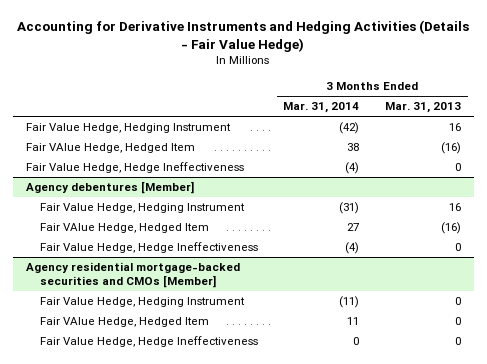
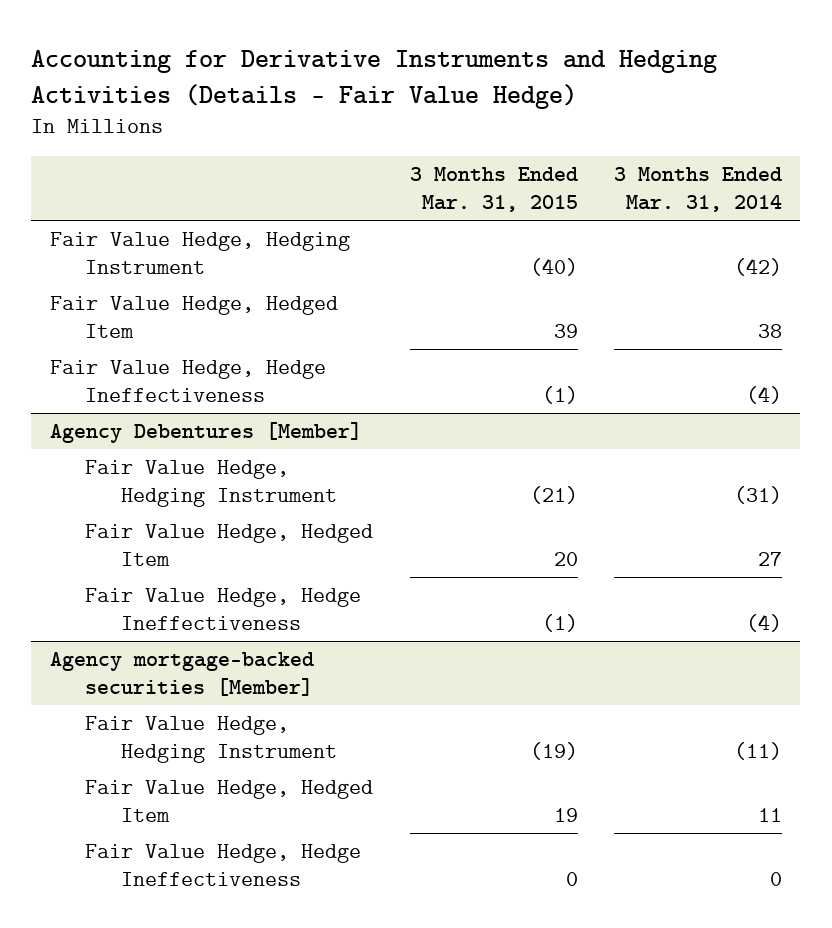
- | 3 Months Ended Mar. 31, 2014 | 3 Months Ended Mar. 31, 2013
+ | 3 Months Ended Mar. 31, 2015 | 3 Months Ended Mar. 31, 2014
- Fair VAlue Hedge, Hedged Item | 38 | (16)
+ Fair Value Hedge, Hedged Item | 39 | 38
- Agency debentures [Member]
+ Agency Debentures [Member]
- Fair VAlue Hedge, Hedged Item | 27 | (16)
+ Fair Value Hedge, Hedged Item | 20 | 27
- Agency residential mortgage-backed securities and CMOs [Member]
+ Agency mortgage-backed securities [Member]
- Fair VAlue Hedge, Hedged Item | 11 | 0
+ Fair Value Hedge, Hedged Item | 19 | 11

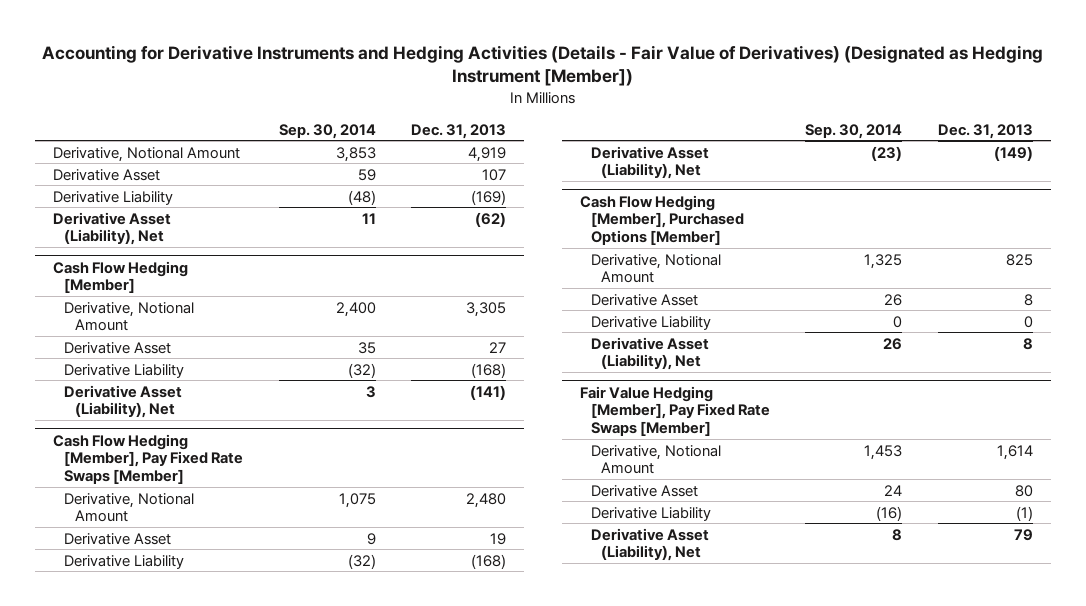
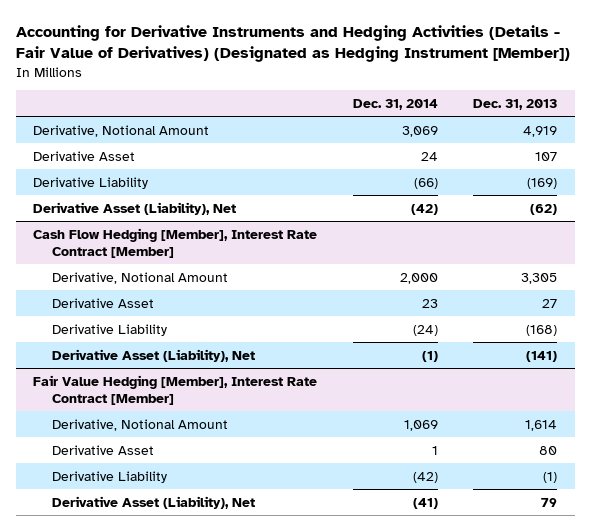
- | Sep. 30, 2014 | Dec. 31, 2013
+ | Dec. 31, 2014 | Dec. 31, 2013
- Cash Flow Hedging [Member]
+ Cash Flow Hedging [Member], Interest Rate Contract [Member]
- Cash Flow Hedging [Member], Pay Fixed Rate Swaps [Member]
- Derivative, Notional Amount | 1,075 | 2,480
- Derivative Asset | 9 | 19
- Derivative Liability | (32) | (168)
- Derivative Asset (Liability), Net | (23) | (149)
- Cash Flow Hedging [Member], Purchased Options [Member]
- Derivative, Notional Amount | 1,325 | 825
- Derivative Asset | 26 | 8
- Derivative Liability | 0 | 0
- Derivative Asset (Liability), Net | 26 | 8
- Fair Value Hedging [Member], Pay Fixed Rate Swaps [Member]
+ Fair Value Hedging [Member], Interest Rate Contract [Member]

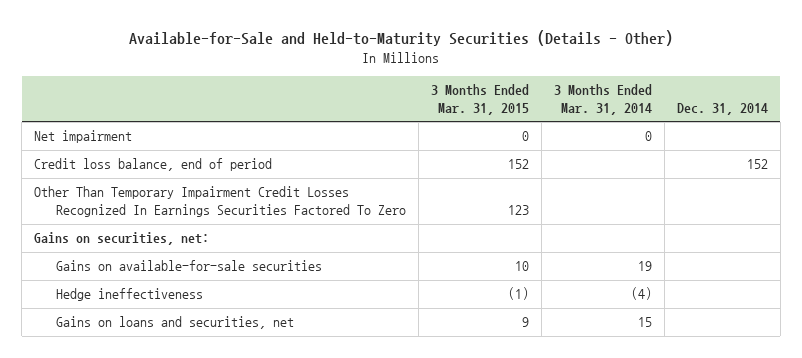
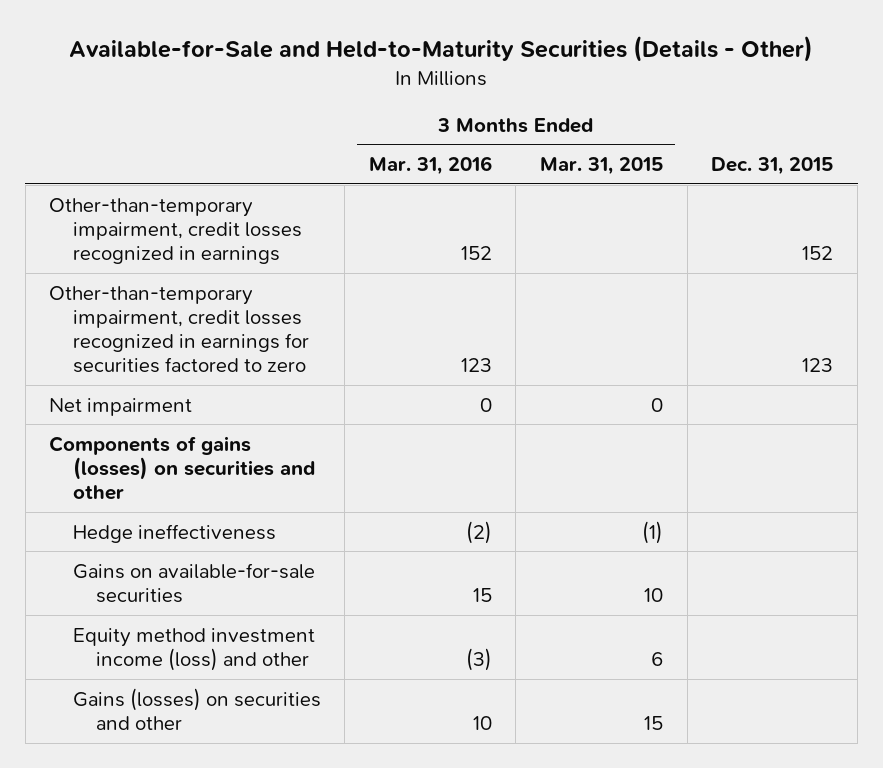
- | 3 Months Ended Mar. 31, 2015 | 3 Months Ended Mar. 31, 2014 | Dec. 31, 2014
+ | 3 Months Ended Mar. 31, 2016 | 3 Months Ended Mar. 31, 2015 | Dec. 31, 2015
+ Other-than-temporary impairment, credit losses recognized in earnings | 152 | | 152
+ Other-than-temporary impairment, credit losses recognized in earnings for securities factored to zero | 123 | | 123
- Credit loss balance, end of period | 152 | | 152
- Other Than Temporary Impairment Credit Losses Recognized In Earnings Securities Factored To Zero | 123 | |
- Gains on securities, net:
+ Components of gains (losses) on securities and other
- Gains on loans and securities, net | 9 | 15 |
moved down: Gains on available-for-sale securities | 15 | 10 |
+ Equity method investment income (loss) and other | (3) | 6 |
+ Gains (losses) on securities and other | 10 | 15 |

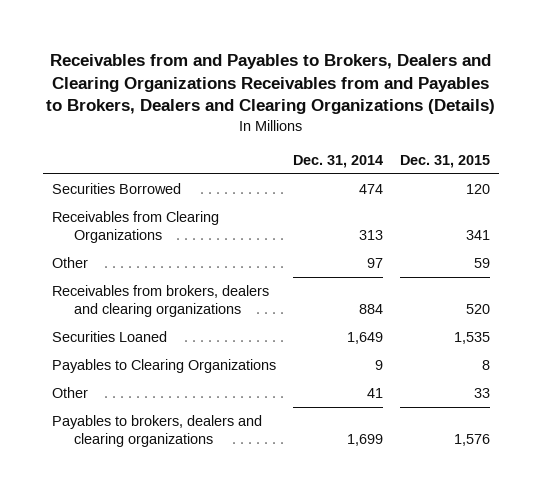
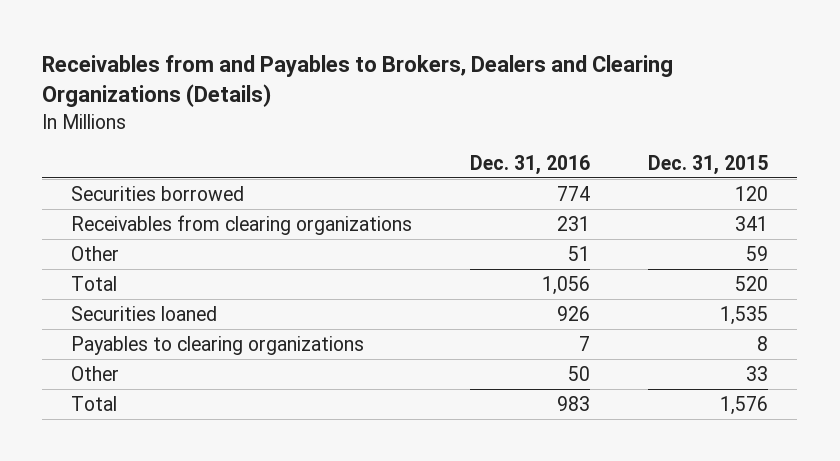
- Receivables from and Payables to Brokers, Dealers and Clearing Organizations Receivables from and Payables to Brokers, Dealers and Clearing Organizations (Details)
+ Receivables from and Payables to Brokers, Dealers and Clearing Organizations (Details)
- | Dec. 31, 2014 | Dec. 31, 2015
+ | Dec. 31, 2016 | Dec. 31, 2015
- Securities Borrowed | 474 | 120
- Receivables from Clearing Organizations | 313 | 341
+ Securities borrowed | 774 | 120
+ Receivables from clearing organizations | 231 | 341
- Receivables from brokers, dealers and clearing organizations | 884 | 520
- Securities Loaned | 1,649 | 1,535
- Payables to Clearing Organizations | 9 | 8
+ Total | 1,056 | 520
+ Securities loaned | 926 | 1,535
+ Payables to clearing organizations | 7 | 8
- Payables to brokers, dealers and clearing organizations | 1,699 | 1,576
+ Total | 983 | 1,576

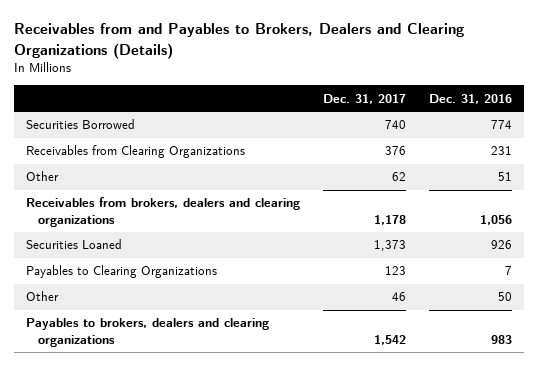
- | Dec. 31, 2016 | Dec. 31, 2015
+ | Dec. 31, 2017 | Dec. 31, 2016
- Securities borrowed | 774 | 120
- Receivables from clearing organizations | 231 | 341
+ Securities Borrowed | 740 | 774
+ Receivables from Clearing Organizations | 376 | 231
- Total | 1,056 | 520
- Securities loaned | 926 | 1,535
- Payables to clearing organizations | 7 | 8
+ Receivables from brokers, dealers and clearing organizations | 1,178 | 1,056
+ Securities Loaned | 1,373 | 926
+ Payables to Clearing Organizations | 123 | 7
- Total | 983 | 1,576
+ Payables to brokers, dealers and clearing organizations | 1,542 | 983

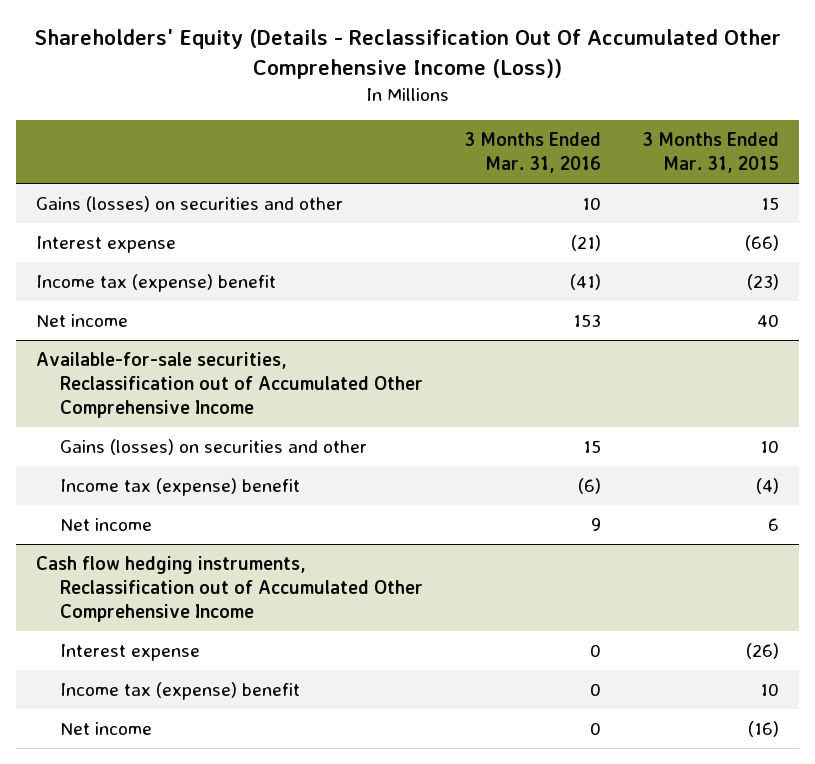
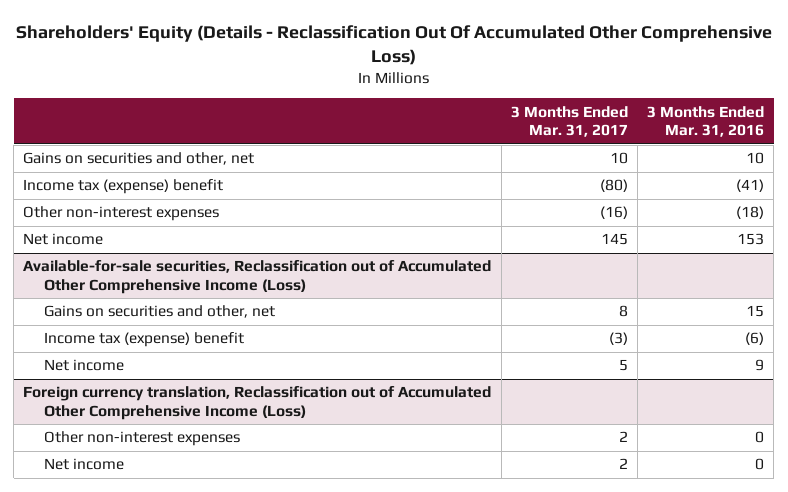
- Shareholders' Equity (Details - Reclassification Out Of Accumulated Other Comprehensive Income (Loss))
+ Shareholders' Equity (Details - Reclassification Out Of Accumulated Other Comprehensive Loss)
- | 3 Months Ended Mar. 31, 2016 | 3 Months Ended Mar. 31, 2015
+ | 3 Months Ended Mar. 31, 2017 | 3 Months Ended Mar. 31, 2016
- Gains (losses) on securities and other | 10 | 15
- Interest expense | (21) | (66)
+ Gains on securities and other, net | 10 | 10
+ Other non-interest expenses | (16) | (18)
- Available-for-sale securities, Reclassification out of Accumulated Other Comprehensive Income
- Gains (losses) on securities and other | 15 | 10
+ Available-for-sale securities, Reclassification out of Accumulated Other Comprehensive Income (Loss)
+ Gains on securities and other, net | 8 | 15
- Cash flow hedging instruments, Reclassification out of Accumulated Other Comprehensive Income
- Interest expense | 0 | (26)
- Income tax (expense) benefit | 0 | 10
+ Foreign currency translation, Reclassification out of Accumulated Other Comprehensive Income (Loss)
+ Other non-interest expenses | 2 | 0

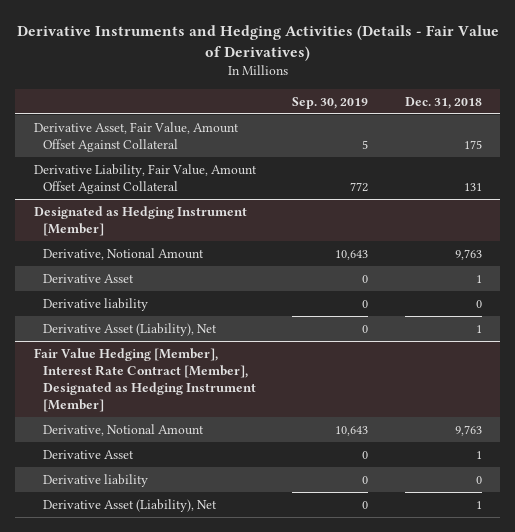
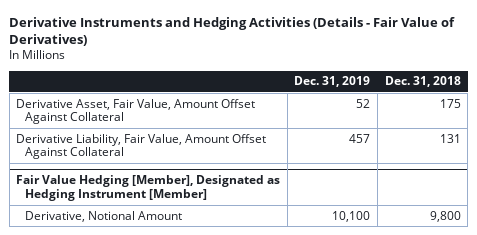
- | Sep. 30, 2019 | Dec. 31, 2018
+ | Dec. 31, 2019 | Dec. 31, 2018
- Designated as Hedging Instrument [Member]
- Derivative, Notional Amount | 10,643 | 9,763
- Derivative Asset | 0 | 1
- Derivative liability | 0 | 0
- Derivative Asset (Liability), Net | 0 | 1
- Fair Value Hedging [Member], Interest Rate Contract [Member], Designated as Hedging Instrument [Member]
- Derivative, Notional Amount | 10,643 | 9,763
- Derivative Asset | 0 | 1
- Derivative liability | 0 | 0
- Derivative Asset (Liability), Net | 0 | 1
+ Fair Value Hedging [Member], Designated as Hedging Instrument [Member]
+ Derivative, Notional Amount | 10,100 | 9,800

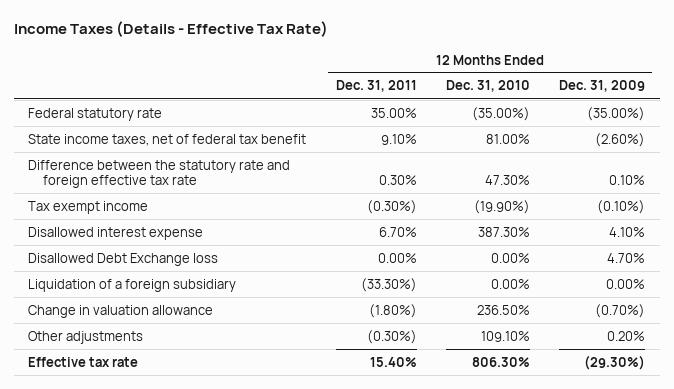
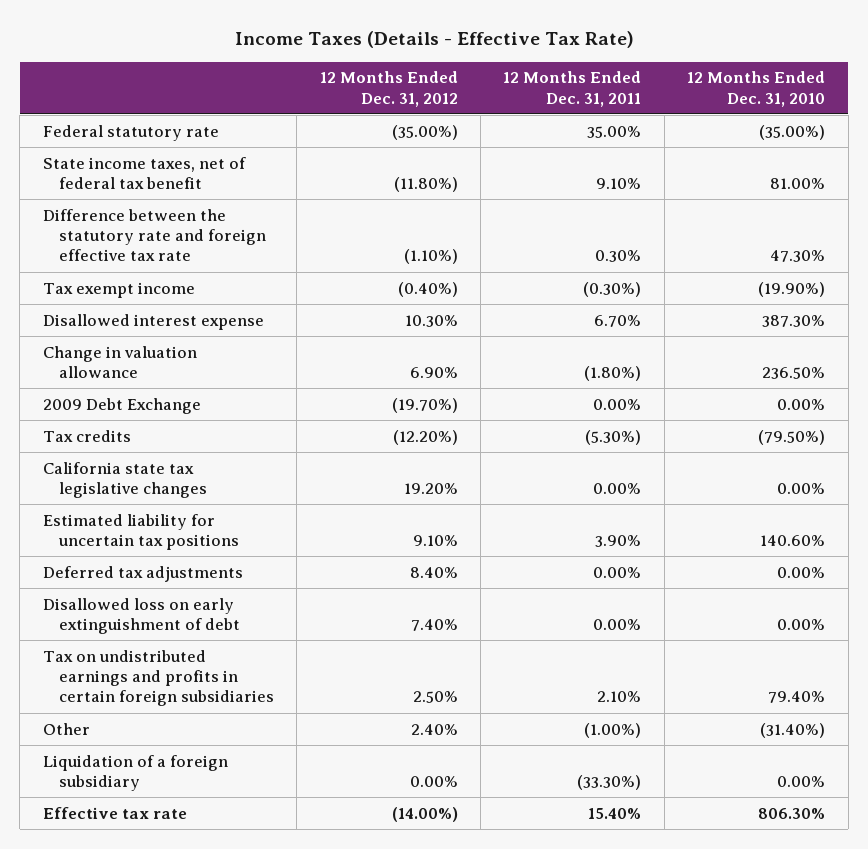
- | 12 Months Ended Dec. 31, 2011 | 12 Months Ended Dec. 31, 2010 | 12 Months Ended Dec. 31, 2009
+ | 12 Months Ended Dec. 31, 2012 | 12 Months Ended Dec. 31, 2011 | 12 Months Ended Dec. 31, 2010
- Disallowed Debt Exchange loss | 0.00% | 0.00% | 4.70%
- Other adjustments | (0.30%) | 109.10% | 0.20%
+ 2009 Debt Exchange | (19.70%) | 0.00% | 0.00%
+ Tax credits | (12.20%) | (5.30%) | (79.50%)
+ California state tax legislative changes | 19.20% | 0.00% | 0.00%
+ Estimated liability for uncertain tax positions | 9.10% | 3.90% | 140.60%
+ Deferred tax adjustments | 8.40% | 0.00% | 0.00%
+ Disallowed loss on early extinguishment of debt | 7.40% | 0.00% | 0.00%
+ Tax on undistributed earnings and profits in certain foreign subsidiaries | 2.50% | 2.10% | 79.40%
+ Other | 2.40% | (1.00%) | (31.40%)
moved down: Liquidation of a foreign subsidiary | 0.00% | (33.30%) | 0.00%

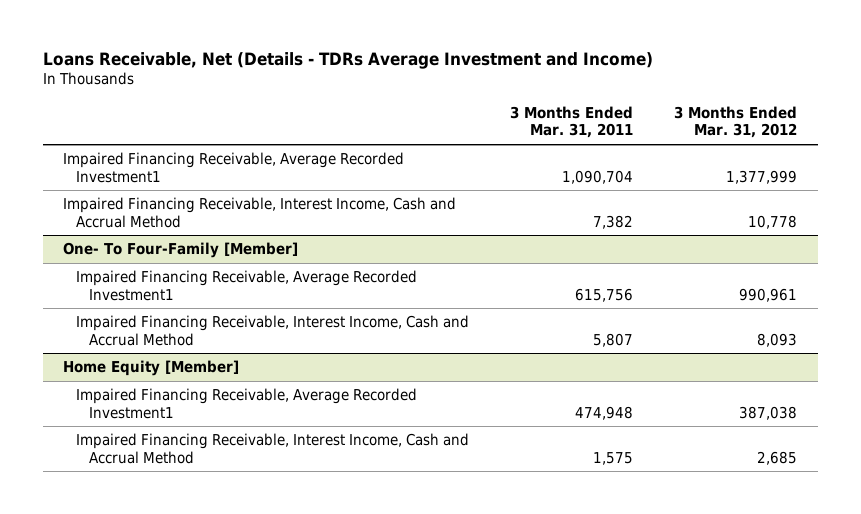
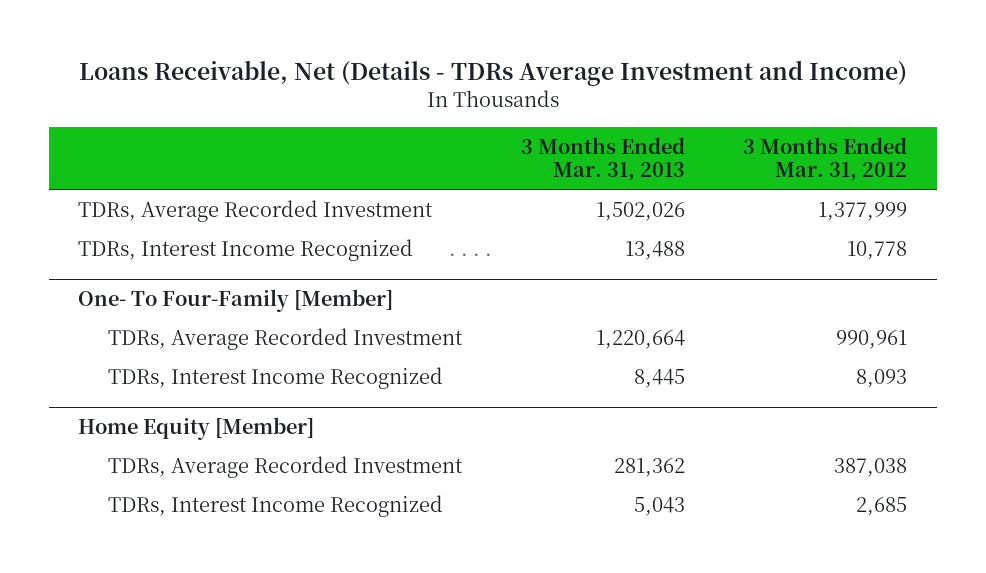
- | 3 Months Ended Mar. 31, 2011 | 3 Months Ended Mar. 31, 2012
+ | 3 Months Ended Mar. 31, 2013 | 3 Months Ended Mar. 31, 2012
- Impaired Financing Receivable, Average Recorded Investment1 | 1,090,704 | 1,377,999
- Impaired Financing Receivable, Interest Income, Cash and Accrual Method | 7,382 | 10,778
+ TDRs, Average Recorded Investment | 1,502,026 | 1,377,999
+ TDRs, Interest Income Recognized | 13,488 | 10,778
@ One- To Four-Family [Member]
- Impaired Financing Receivable, Average Recorded Investment1 | 615,756 | 990,961
- Impaired Financing Receivable, Interest Income, Cash and Accrual Method | 5,807 | 8,093
+ TDRs, Average Recorded Investment | 1,220,664 | 990,961
+ TDRs, Interest Income Recognized | 8,445 | 8,093
@ Home Equity [Member]
- Impaired Financing Receivable, Average Recorded Investment1 | 474,948 | 387,038
- Impaired Financing Receivable, Interest Income, Cash and Accrual Method | 1,575 | 2,685
+ TDRs, Average Recorded Investment | 281,362 | 387,038
+ TDRs, Interest Income Recognized | 5,043 | 2,685

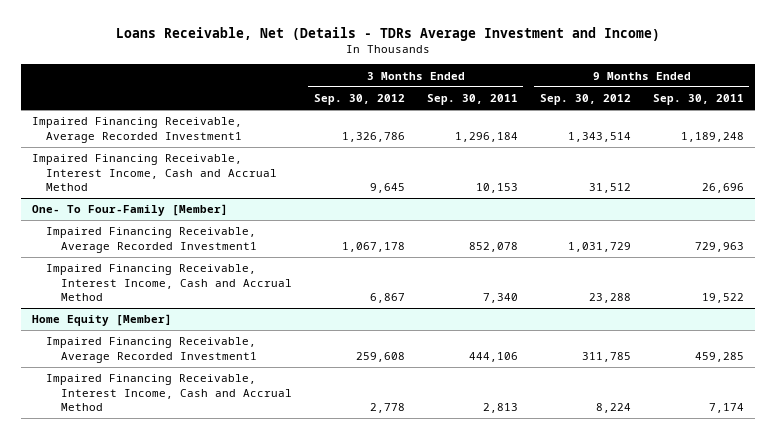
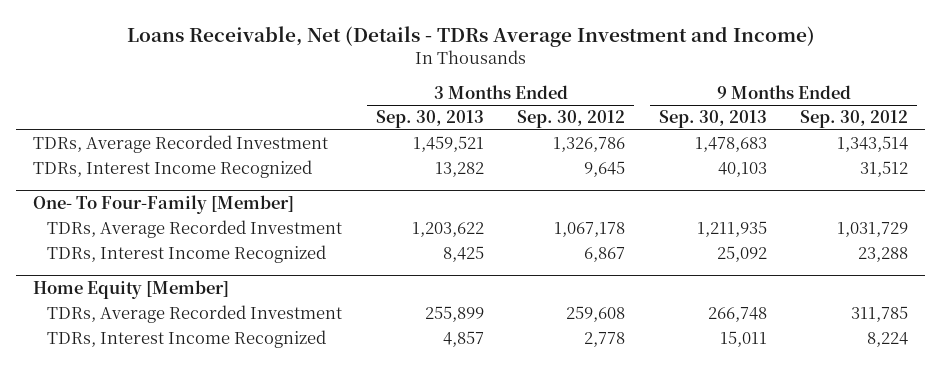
- | 3 Months Ended Sep. 30, 2012 | 3 Months Ended Sep. 30, 2011 | 9 Months Ended Sep. 30, 2012 | 9 Months Ended Sep. 30, 2011
+ | 3 Months Ended Sep. 30, 2013 | 3 Months Ended Sep. 30, 2012 | 9 Months Ended Sep. 30, 2013 | 9 Months Ended Sep. 30, 2012
- Impaired Financing Receivable, Average Recorded Investment1 | 1,326,786 | 1,296,184 | 1,343,514 | 1,189,248
- Impaired Financing Receivable, Interest Income, Cash and Accrual Method | 9,645 | 10,153 | 31,512 | 26,696
+ TDRs, Average Recorded Investment | 1,459,521 | 1,326,786 | 1,478,683 | 1,343,514
+ TDRs, Interest Income Recognized | 13,282 | 9,645 | 40,103 | 31,512
@ One- To Four-Family [Member]
- Impaired Financing Receivable, Average Recorded Investment1 | 1,067,178 | 852,078 | 1,031,729 | 729,963
- Impaired Financing Receivable, Interest Income, Cash and Accrual Method | 6,867 | 7,340 | 23,288 | 19,522
+ TDRs, Average Recorded Investment | 1,203,622 | 1,067,178 | 1,211,935 | 1,031,729
+ TDRs, Interest Income Recognized | 8,425 | 6,867 | 25,092 | 23,288
@ Home Equity [Member]
- Impaired Financing Receivable, Average Recorded Investment1 | 259,608 | 444,106 | 311,785 | 459,285
- Impaired Financing Receivable, Interest Income, Cash and Accrual Method | 2,778 | 2,813 | 8,224 | 7,174
+ TDRs, Average Recorded Investment | 255,899 | 259,608 | 266,748 | 311,785
+ TDRs, Interest Income Recognized | 4,857 | 2,778 | 15,011 | 8,224

